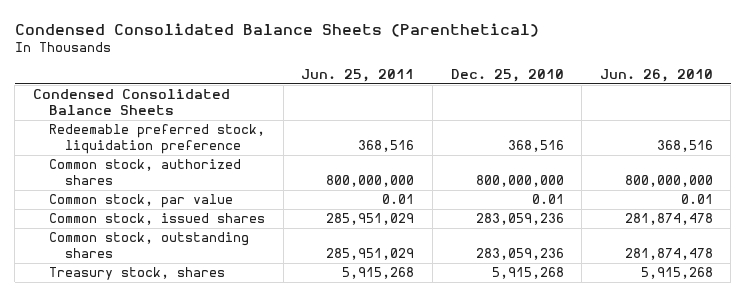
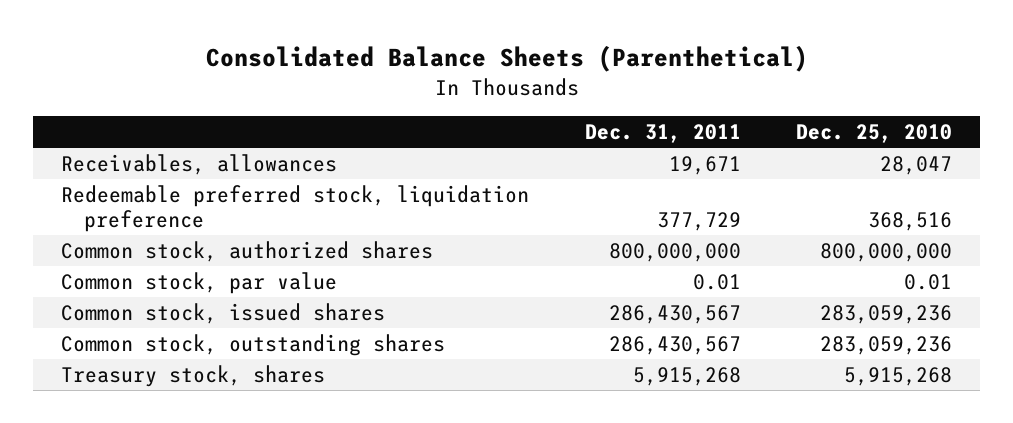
- Condensed Consolidated Balance Sheets (Parenthetical)
+ Consolidated Balance Sheets (Parenthetical)
- | Jun. 25, 2011 | Dec. 25, 2010 | Jun. 26, 2010
+ | Dec. 31, 2011 | Dec. 25, 2010
- Condensed Consolidated Balance Sheets
+ Receivables, allowances | 19,671 | 28,047

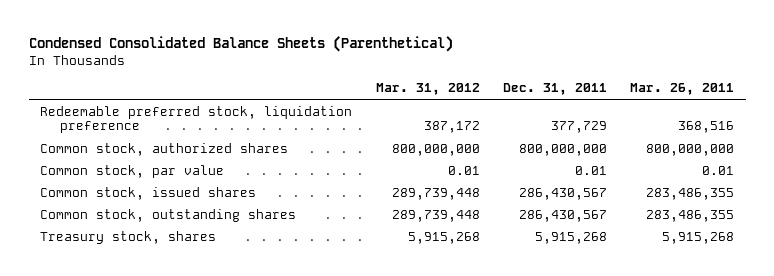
- Consolidated Balance Sheets (Parenthetical)
+ Condensed Consolidated Balance Sheets (Parenthetical)
- | Dec. 31, 2011 | Dec. 25, 2010
+ | Mar. 31, 2012 | Dec. 31, 2011 | Mar. 26, 2011
- Receivables, allowances | 19,671 | 28,047

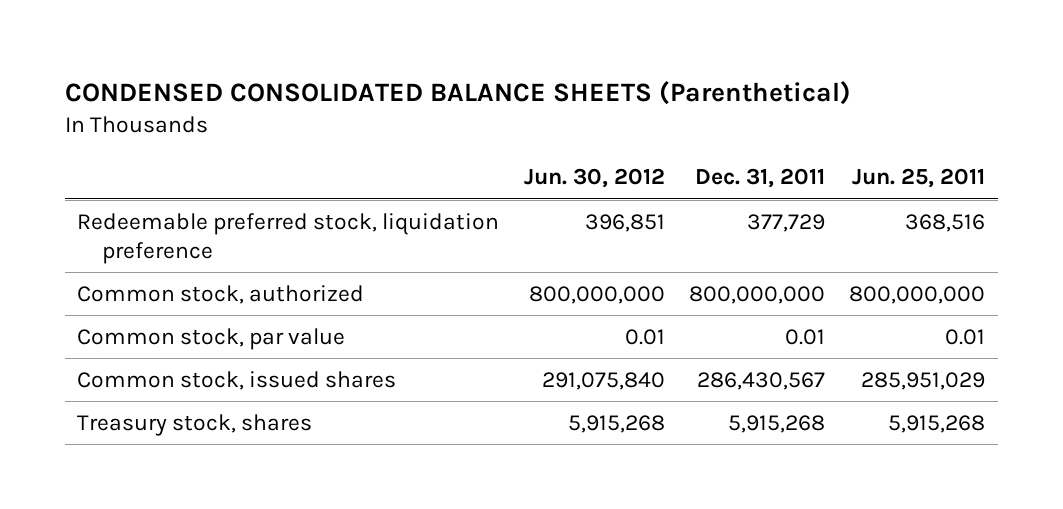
- Condensed Consolidated Balance Sheets (Parenthetical)
+ CONDENSED CONSOLIDATED BALANCE SHEETS (Parenthetical)
- | Mar. 31, 2012 | Dec. 31, 2011 | Mar. 26, 2011
+ | Jun. 30, 2012 | Dec. 31, 2011 | Jun. 25, 2011
- Common stock, authorized shares | 800,000,000 | 800,000,000 | 800,000,000
+ Common stock, authorized | 800,000,000 | 800,000,000 | 800,000,000
- Common stock, outstanding shares | 289,739,448 | 286,430,567 | 283,486,355

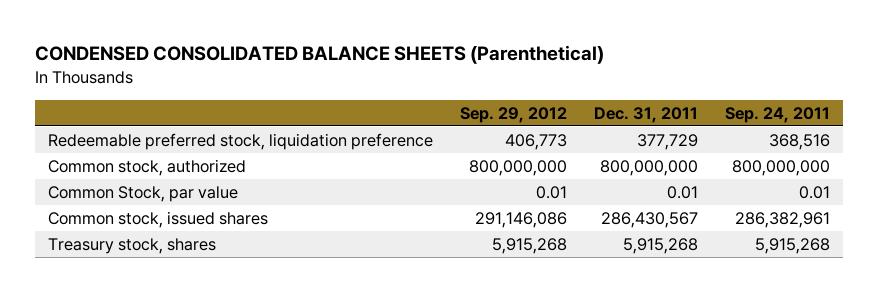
- | Jun. 30, 2012 | Dec. 31, 2011 | Jun. 25, 2011
+ | Sep. 29, 2012 | Dec. 31, 2011 | Sep. 24, 2011
- Common stock, par value | 0.01 | 0.01 | 0.01
+ Common Stock, par value | 0.01 | 0.01 | 0.01

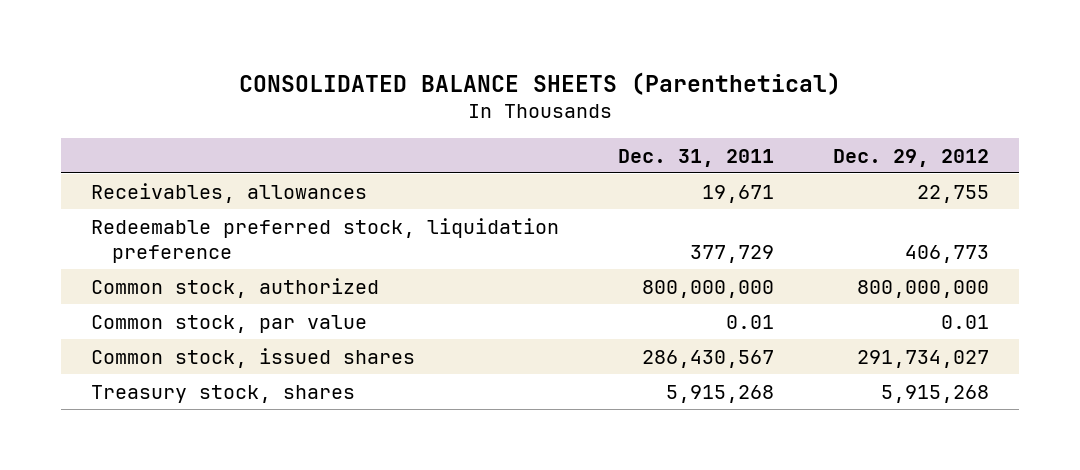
- CONDENSED CONSOLIDATED BALANCE SHEETS (Parenthetical)
+ CONSOLIDATED BALANCE SHEETS (Parenthetical)
- | Sep. 29, 2012 | Dec. 31, 2011 | Sep. 24, 2011
+ | Dec. 31, 2011 | Dec. 29, 2012
+ Receivables, allowances | 19,671 | 22,755
- Common Stock, par value | 0.01 | 0.01 | 0.01
+ Common stock, par value | 0.01 | 0.01

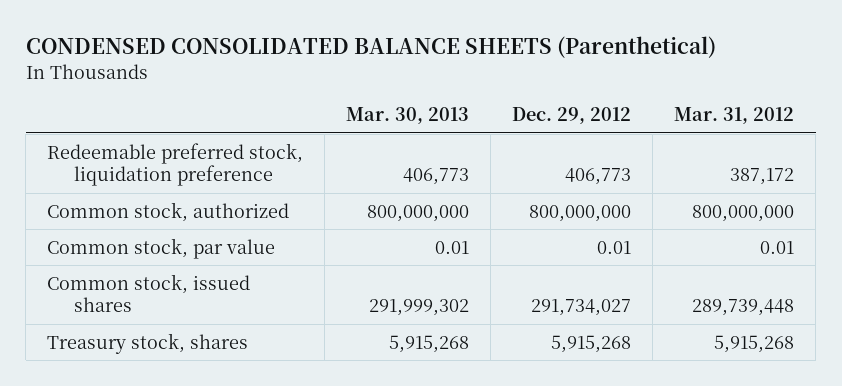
- CONSOLIDATED BALANCE SHEETS (Parenthetical)
+ CONDENSED CONSOLIDATED BALANCE SHEETS (Parenthetical)
- | Dec. 31, 2011 | Dec. 29, 2012
+ | Mar. 30, 2013 | Dec. 29, 2012 | Mar. 31, 2012
- Receivables, allowances | 19,671 | 22,755

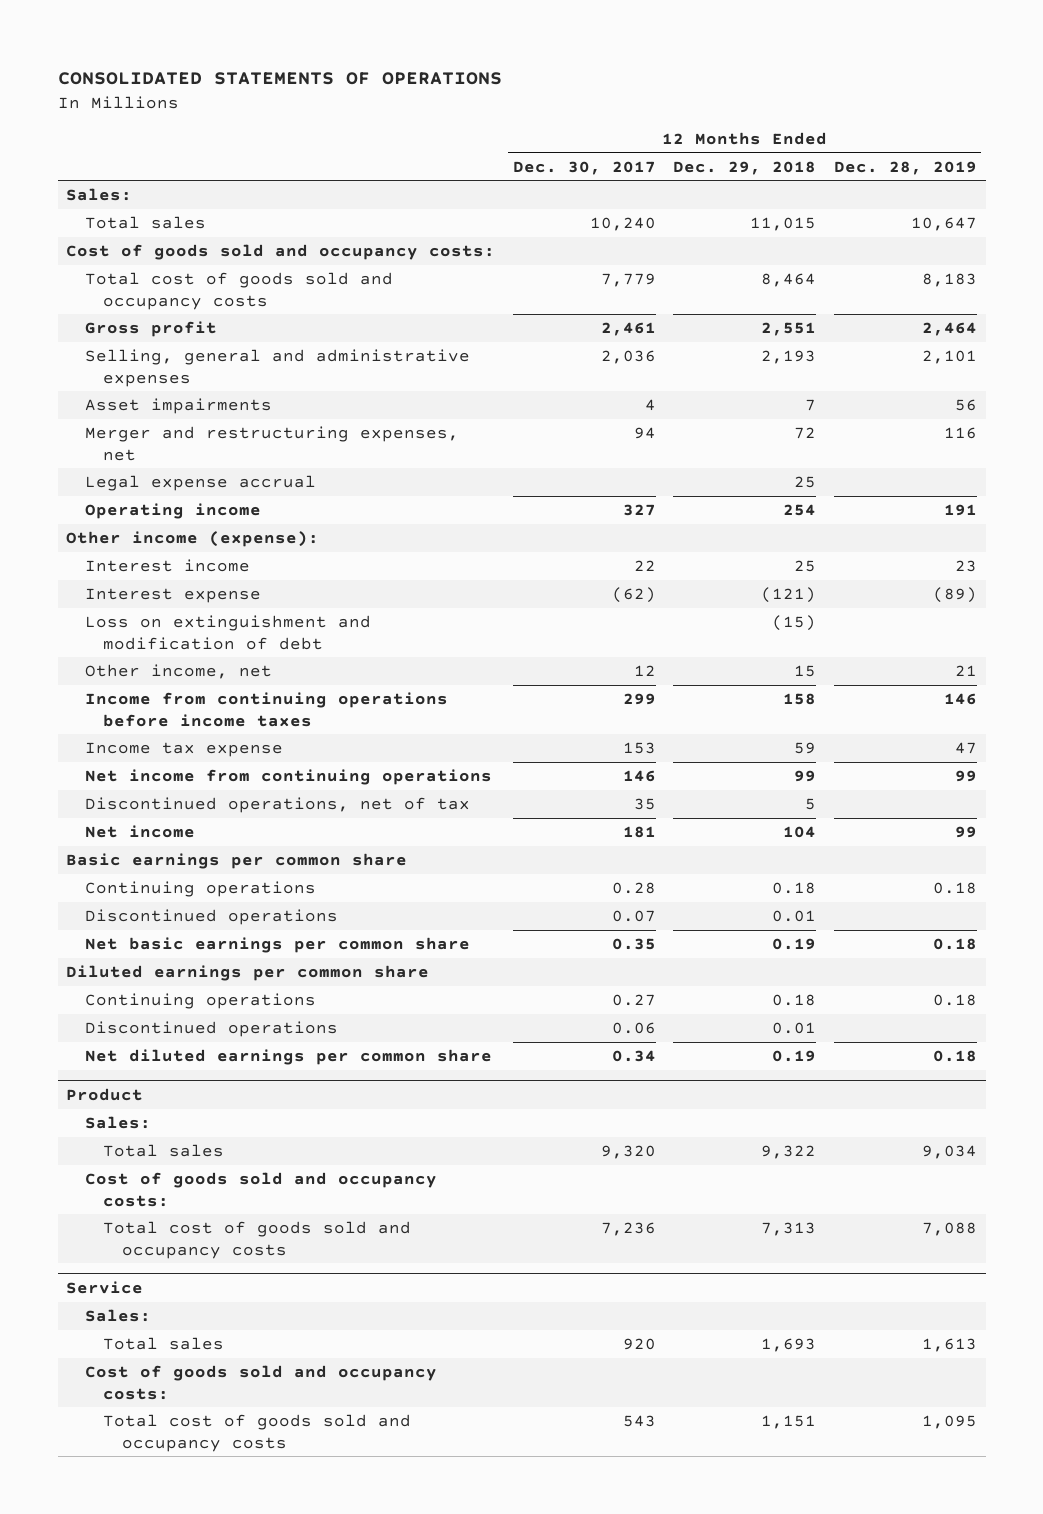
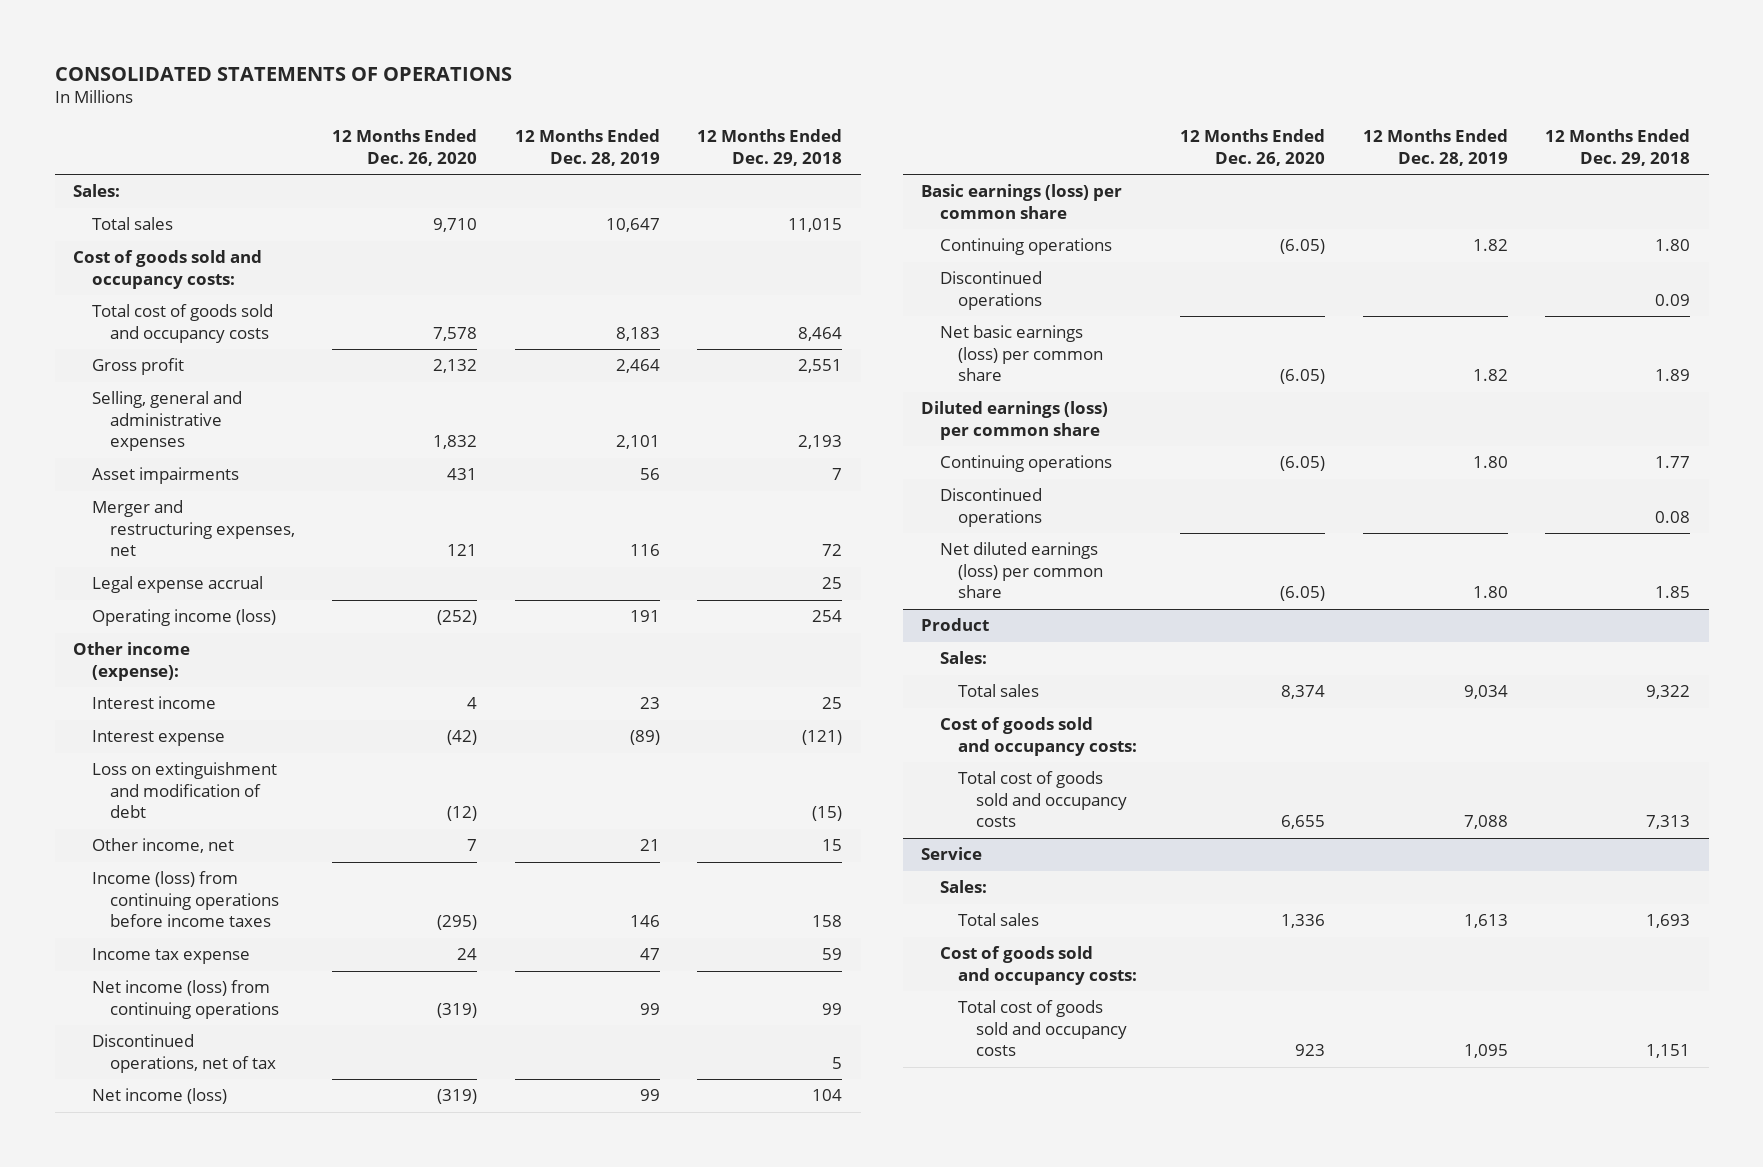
- | 12 Months Ended Dec. 30, 2017 | 12 Months Ended Dec. 29, 2018 | 12 Months Ended Dec. 28, 2019
+ | 12 Months Ended Dec. 26, 2020 | 12 Months Ended Dec. 28, 2019 | 12 Months Ended Dec. 29, 2018
- Operating income | 327 | 254 | 191
+ Operating income (loss) | (252) | 191 | 254
- Income from continuing operations before income taxes | 299 | 158 | 146
+ Income (loss) from continuing operations before income taxes | (295) | 146 | 158
- Net income from continuing operations | 146 | 99 | 99
+ Net income (loss) from continuing operations | (319) | 99 | 99
- Net income | 181 | 104 | 99
- Basic earnings per common share
- Continuing operations | 0.28 | 0.18 | 0.18
- Discontinued operations | 0.07 | 0.01 |
- Net basic earnings per common share | 0.35 | 0.19 | 0.18
- Diluted earnings per common share
- Continuing operations | 0.27 | 0.18 | 0.18
- Discontinued operations | 0.06 | 0.01 |
- Net diluted earnings per common share | 0.34 | 0.19 | 0.18
+ Net income (loss) | (319) | 99 | 104
+ Basic earnings (loss) per common share
+ Continuing operations | (6.05) | 1.82 | 1.80
+ Discontinued operations | | | 0.09
+ Net basic earnings (loss) per common share | (6.05) | 1.82 | 1.89
+ Diluted earnings (loss) per common share
+ Continuing operations | (6.05) | 1.80 | 1.77
+ Discontinued operations | | | 0.08
+ Net diluted earnings (loss) per common share | (6.05) | 1.80 | 1.85

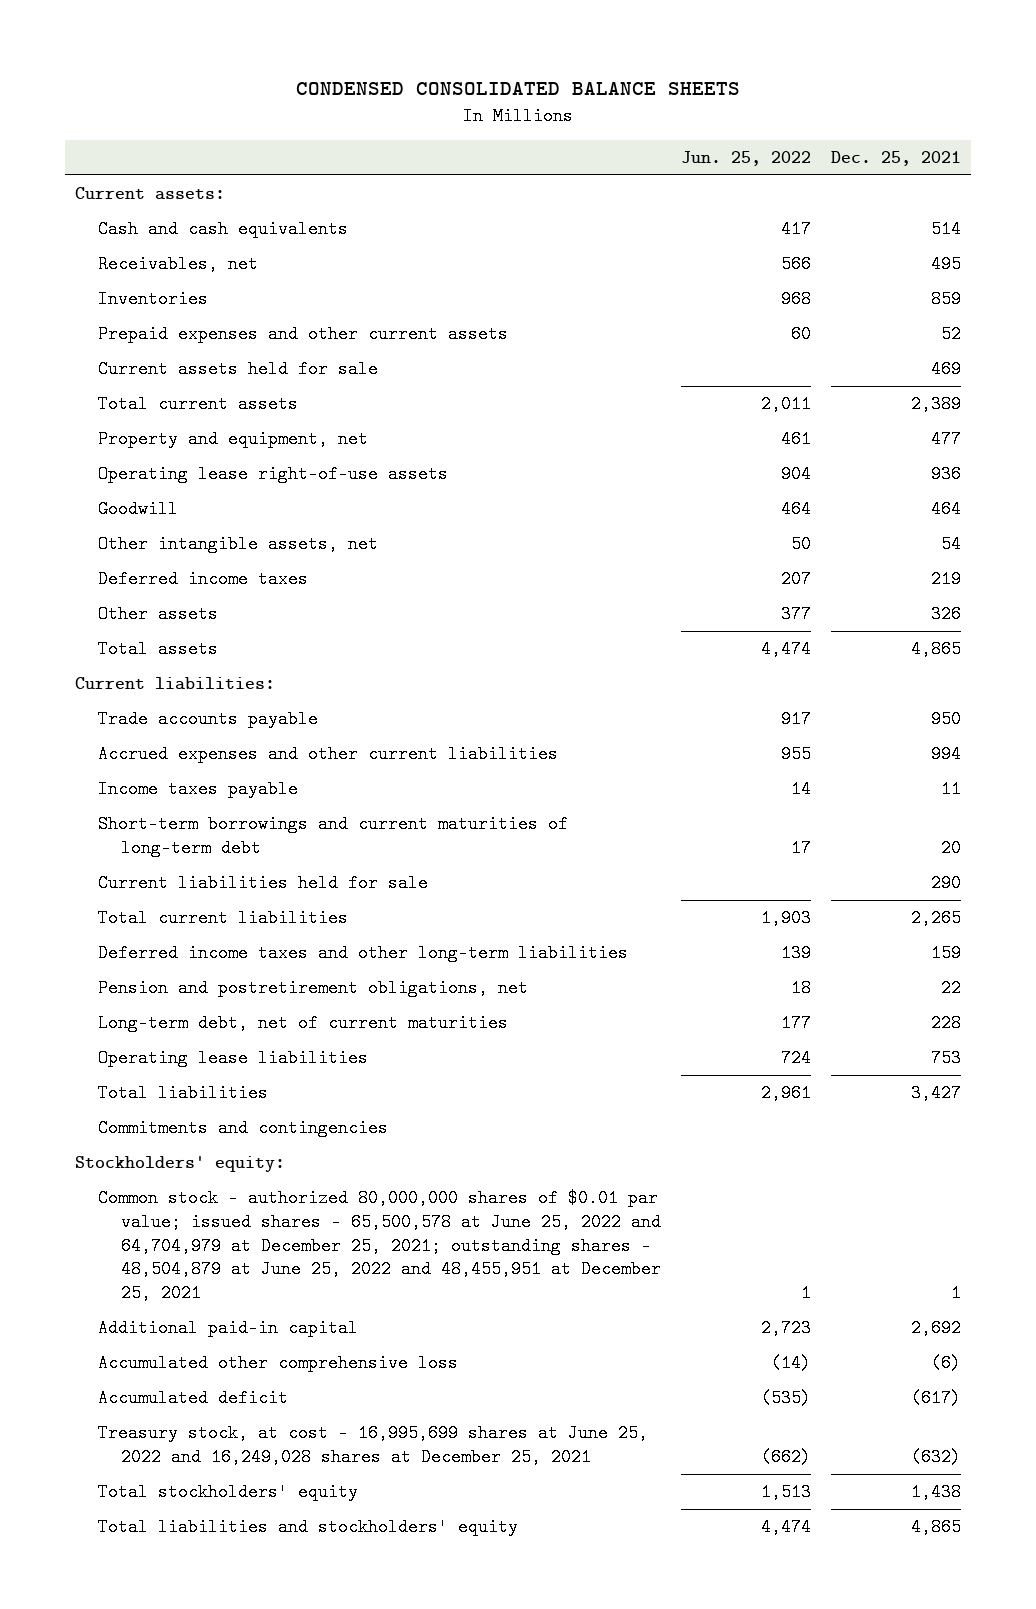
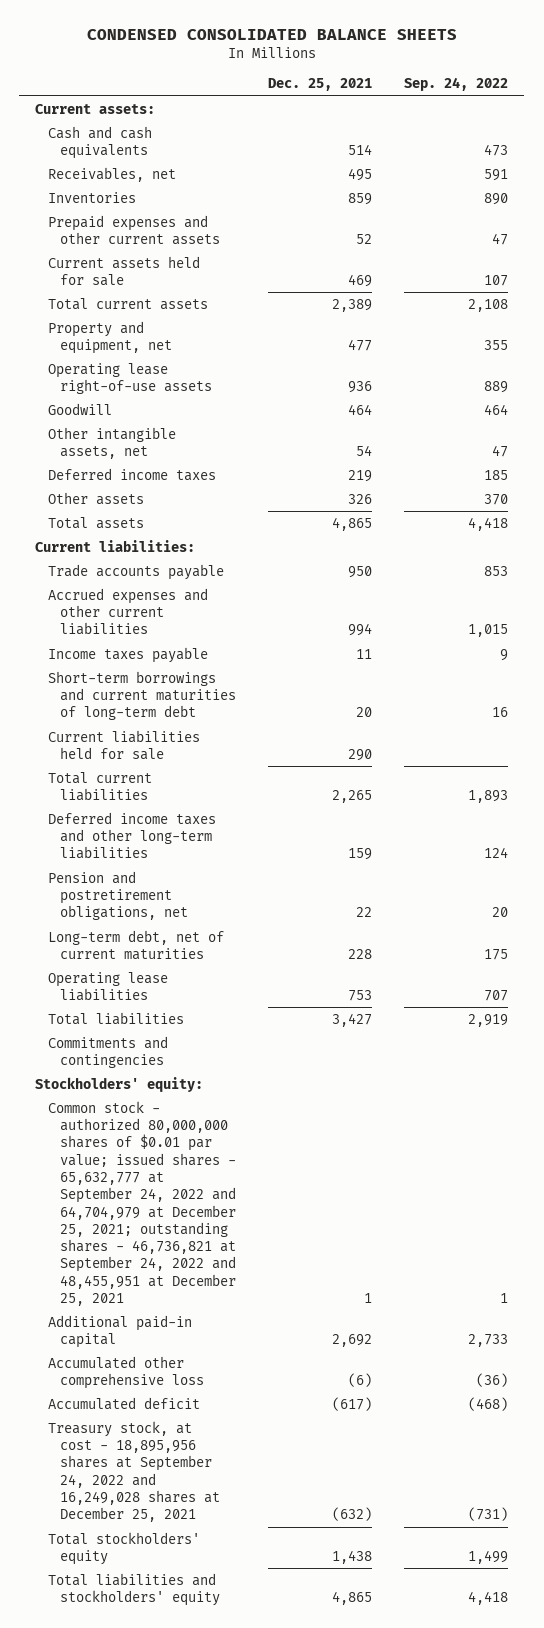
- | Jun. 25, 2022 | Dec. 25, 2021
+ | Dec. 25, 2021 | Sep. 24, 2022
- Common stock - authorized 80,000,000 shares of $0.01 par value; issued shares - 65,500,578 at June 25, 2022 and 64,704,979 at December 25, 2021; outstanding shares - 48,504,879 at June 25, 2022 and 48,455,951 at December 25, 2021 | 1 | 1
+ Common stock - authorized 80,000,000 shares of $0.01 par value; issued shares - 65,632,777 at September 24, 2022 and 64,704,979 at December 25, 2021; outstanding shares - 46,736,821 at September 24, 2022 and 48,455,951 at December 25, 2021 | 1 | 1
- Treasury stock, at cost - 16,995,699 shares at June 25, 2022 and 16,249,028 shares at December 25, 2021 | (662) | (632)
+ Treasury stock, at cost - 18,895,956 shares at September 24, 2022 and 16,249,028 shares at December 25, 2021 | (632) | (731)

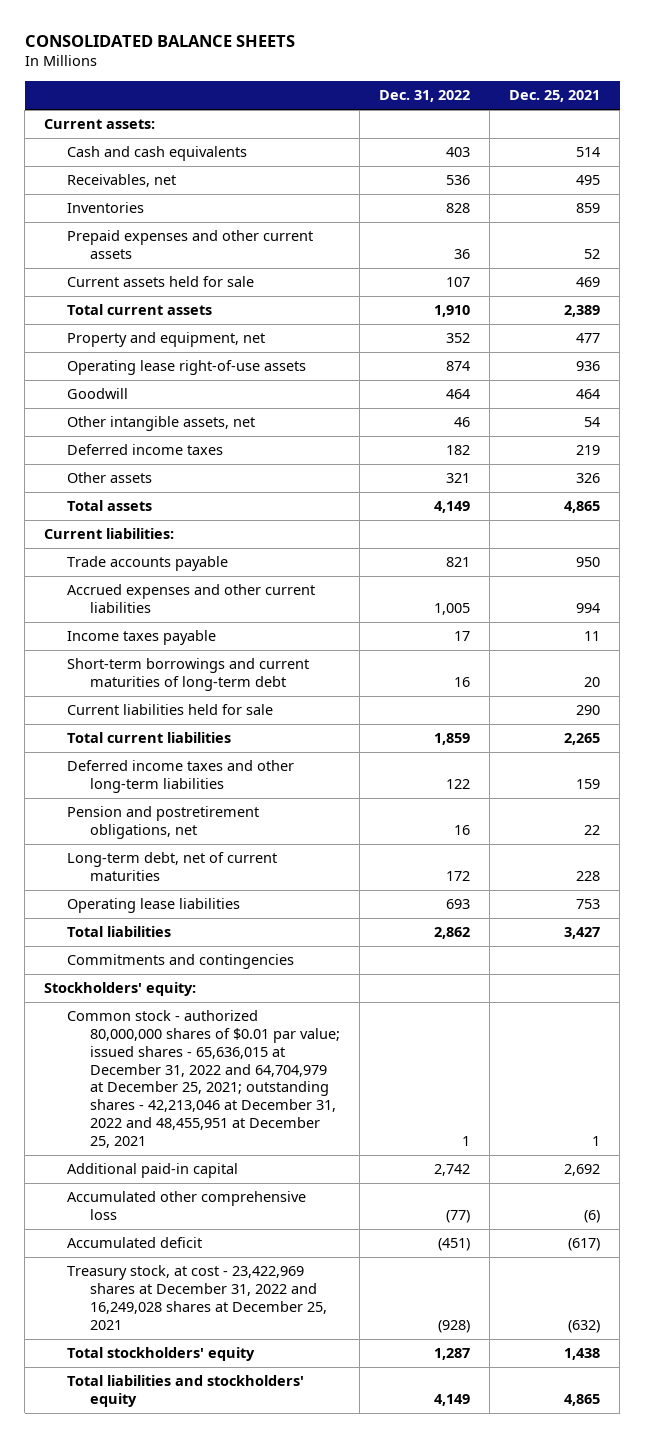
- CONDENSED CONSOLIDATED BALANCE SHEETS
+ CONSOLIDATED BALANCE SHEETS
- | Dec. 25, 2021 | Sep. 24, 2022
+ | Dec. 31, 2022 | Dec. 25, 2021
- Common stock - authorized 80,000,000 shares of $0.01 par value; issued shares - 65,632,777 at September 24, 2022 and 64,704,979 at December 25, 2021; outstanding shares - 46,736,821 at September 24, 2022 and 48,455,951 at December 25, 2021 | 1 | 1
+ Common stock - authorized 80,000,000 shares of $0.01 par value; issued shares - 65,636,015 at December 31, 2022 and 64,704,979 at December 25, 2021; outstanding shares - 42,213,046 at December 31, 2022 and 48,455,951 at December 25, 2021 | 1 | 1
- Treasury stock, at cost - 18,895,956 shares at September 24, 2022 and 16,249,028 shares at December 25, 2021 | (632) | (731)
+ Treasury stock, at cost - 23,422,969 shares at December 31, 2022 and 16,249,028 shares at December 25, 2021 | (928) | (632)

